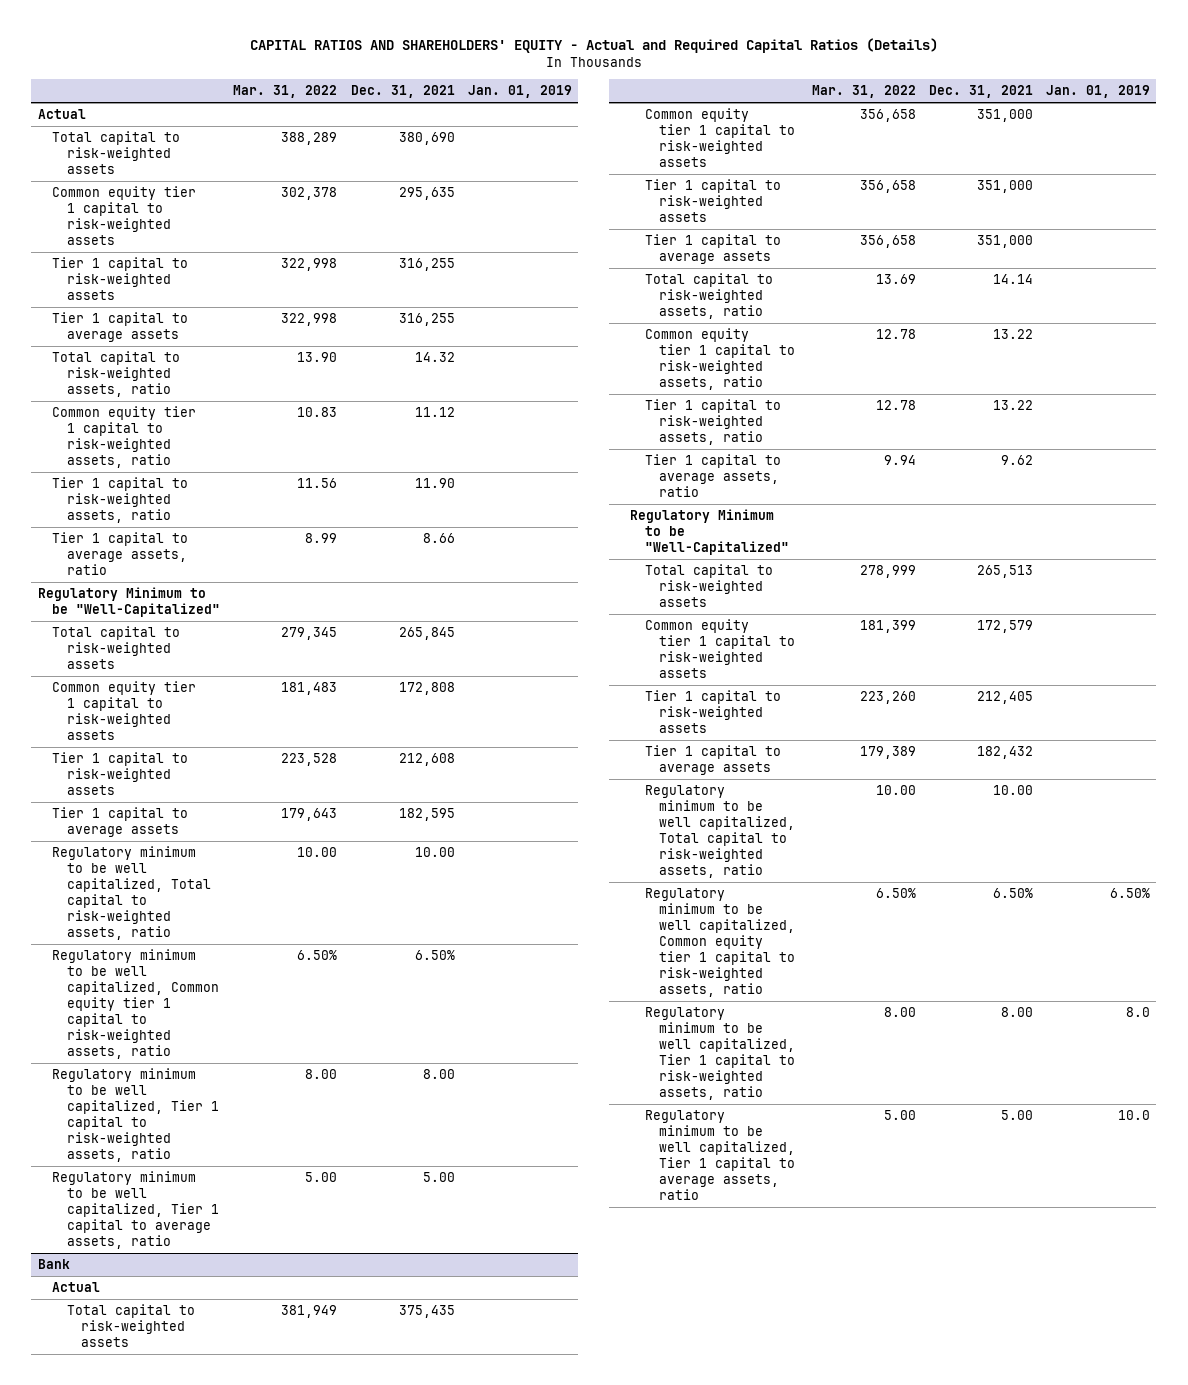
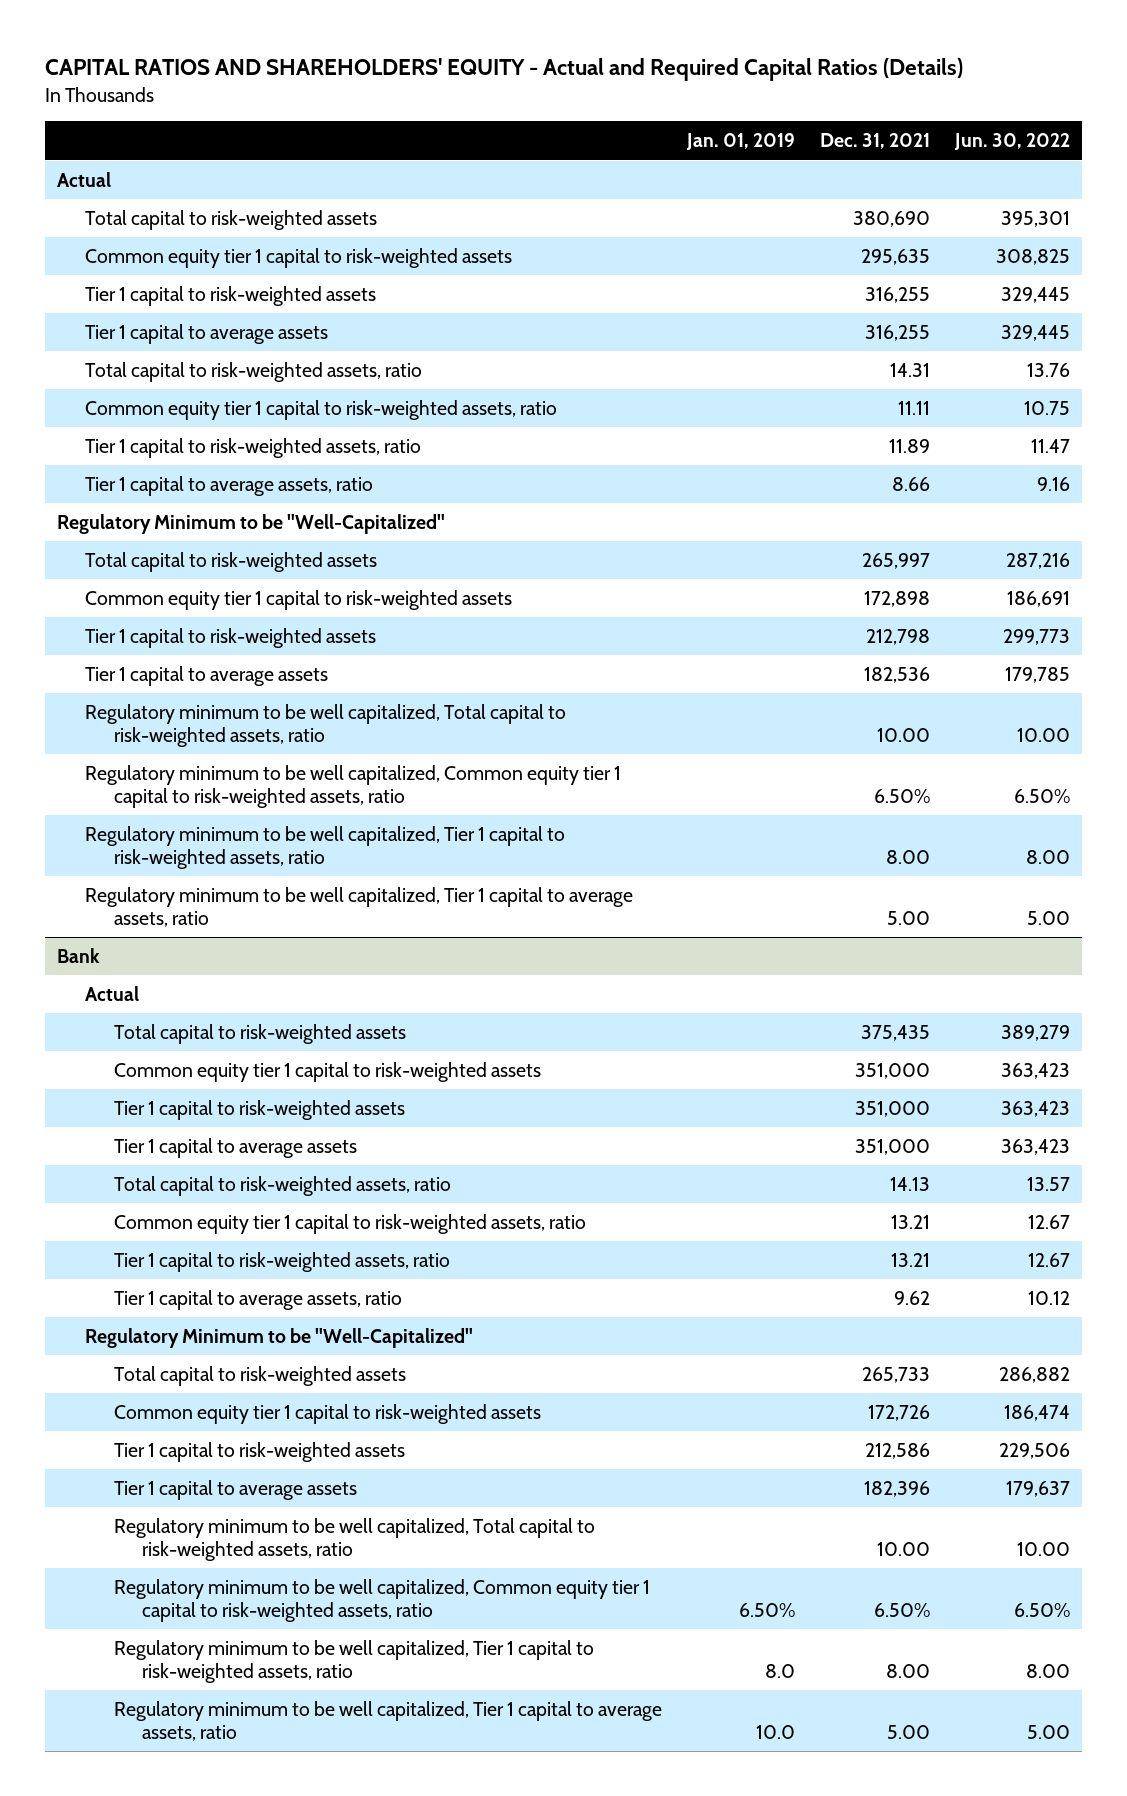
- | Mar. 31, 2022 | Dec. 31, 2021 | Jan. 01, 2019
+ | Jan. 01, 2019 | Dec. 31, 2021 | Jun. 30, 2022
- Total capital to risk-weighted assets, ratio | 13.90 | 14.32 |
- Common equity tier 1 capital to risk-weighted assets, ratio | 10.83 | 11.12 |
- Tier 1 capital to risk-weighted assets, ratio | 11.56 | 11.90 |
+ Total capital to risk-weighted assets, ratio | | 14.31 | 13.76
+ Common equity tier 1 capital to risk-weighted assets, ratio | | 11.11 | 10.75
+ Tier 1 capital to risk-weighted assets, ratio | | 11.89 | 11.47
- Total capital to risk-weighted assets | 279,345 | 265,845 |
- Common equity tier 1 capital to risk-weighted assets | 181,483 | 172,808 |
- Tier 1 capital to risk-weighted assets | 223,528 | 212,608 |
- Tier 1 capital to average assets | 179,643 | 182,595 |
+ Total capital to risk-weighted assets | | 265,997 | 287,216
+ Common equity tier 1 capital to risk-weighted assets | | 172,898 | 186,691
+ Tier 1 capital to risk-weighted assets | | 212,798 | 299,773
+ Tier 1 capital to average assets | | 182,536 | 179,785
@ Bank
- Total capital to risk-weighted assets, ratio | 13.69 | 14.14 |
- Common equity tier 1 capital to risk-weighted assets, ratio | 12.78 | 13.22 |
- Tier 1 capital to risk-weighted assets, ratio | 12.78 | 13.22 |
+ Total capital to risk-weighted assets, ratio | | 14.13 | 13.57
+ Common equity tier 1 capital to risk-weighted assets, ratio | | 13.21 | 12.67
+ Tier 1 capital to risk-weighted assets, ratio | | 13.21 | 12.67
- Total capital to risk-weighted assets | 278,999 | 265,513 |
- Common equity tier 1 capital to risk-weighted assets | 181,399 | 172,579 |
- Tier 1 capital to risk-weighted assets | 223,260 | 212,405 |
- Tier 1 capital to average assets | 179,389 | 182,432 |
+ Total capital to risk-weighted assets | | 265,733 | 286,882
+ Common equity tier 1 capital to risk-weighted assets | | 172,726 | 186,474
+ Tier 1 capital to risk-weighted assets | | 212,586 | 229,506
+ Tier 1 capital to average assets | | 182,396 | 179,637

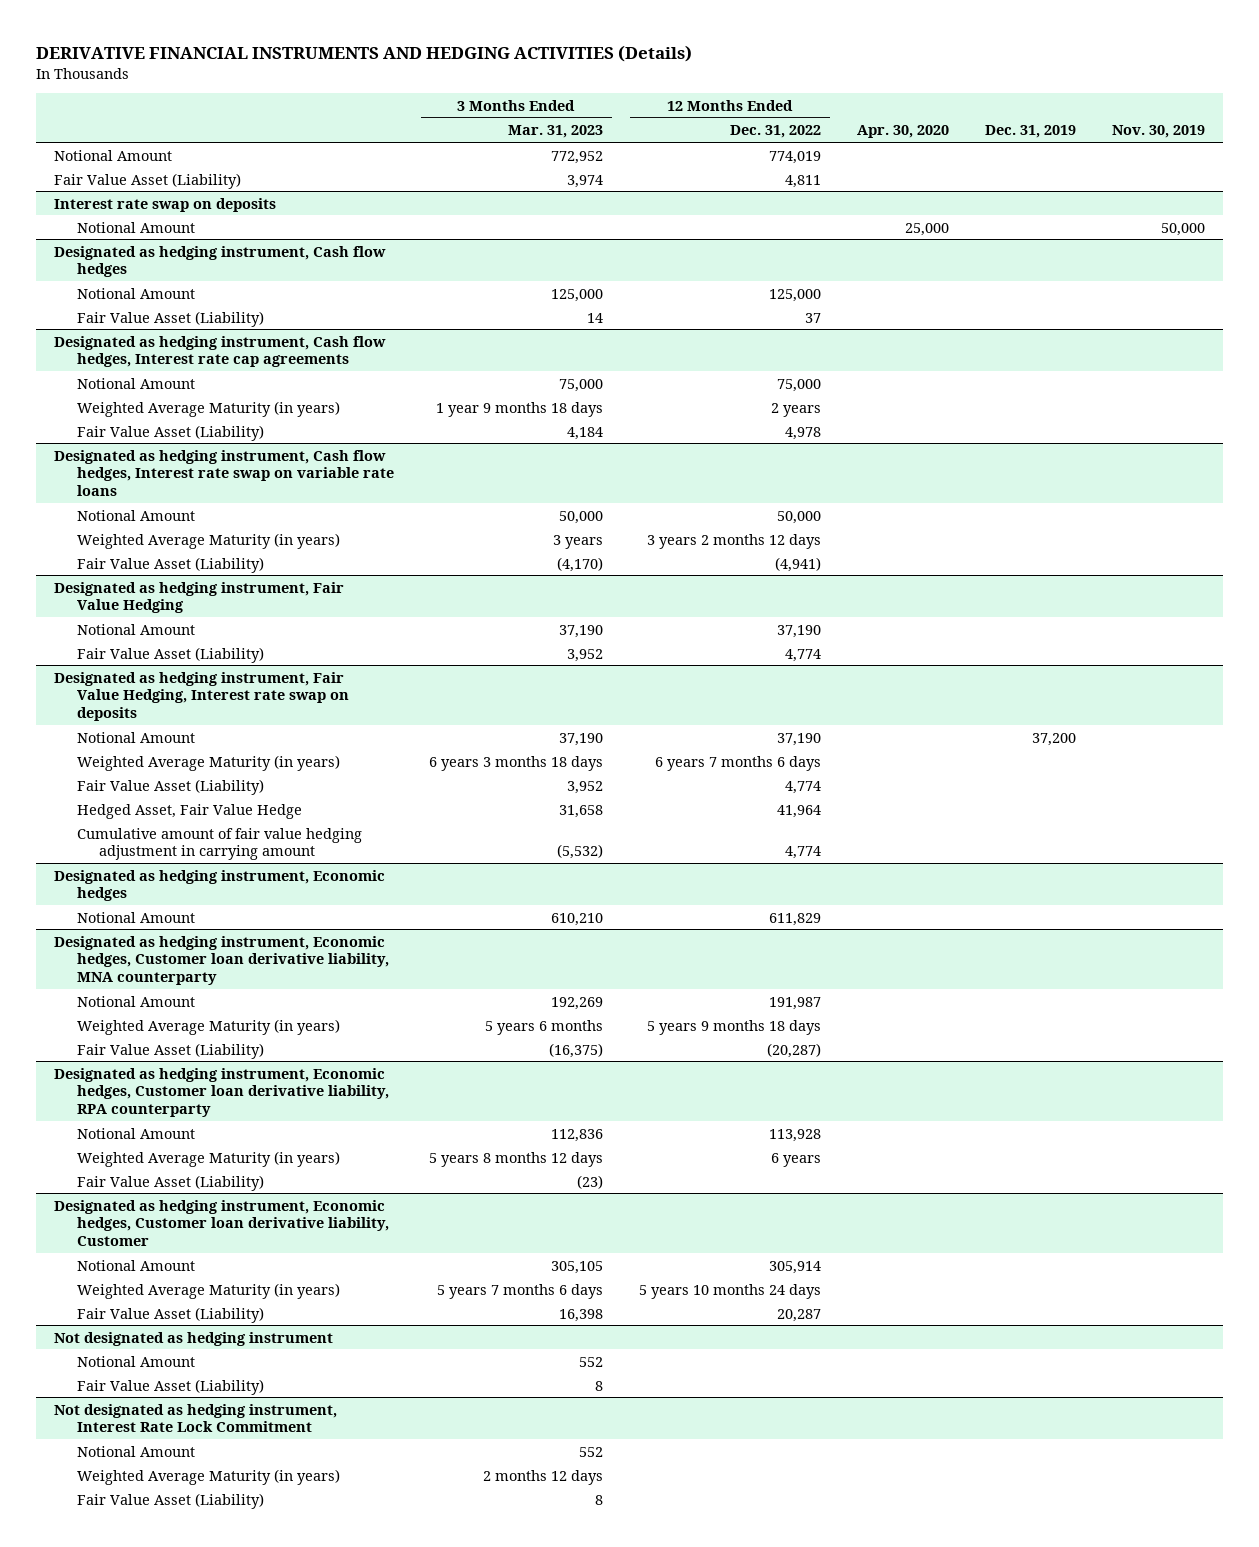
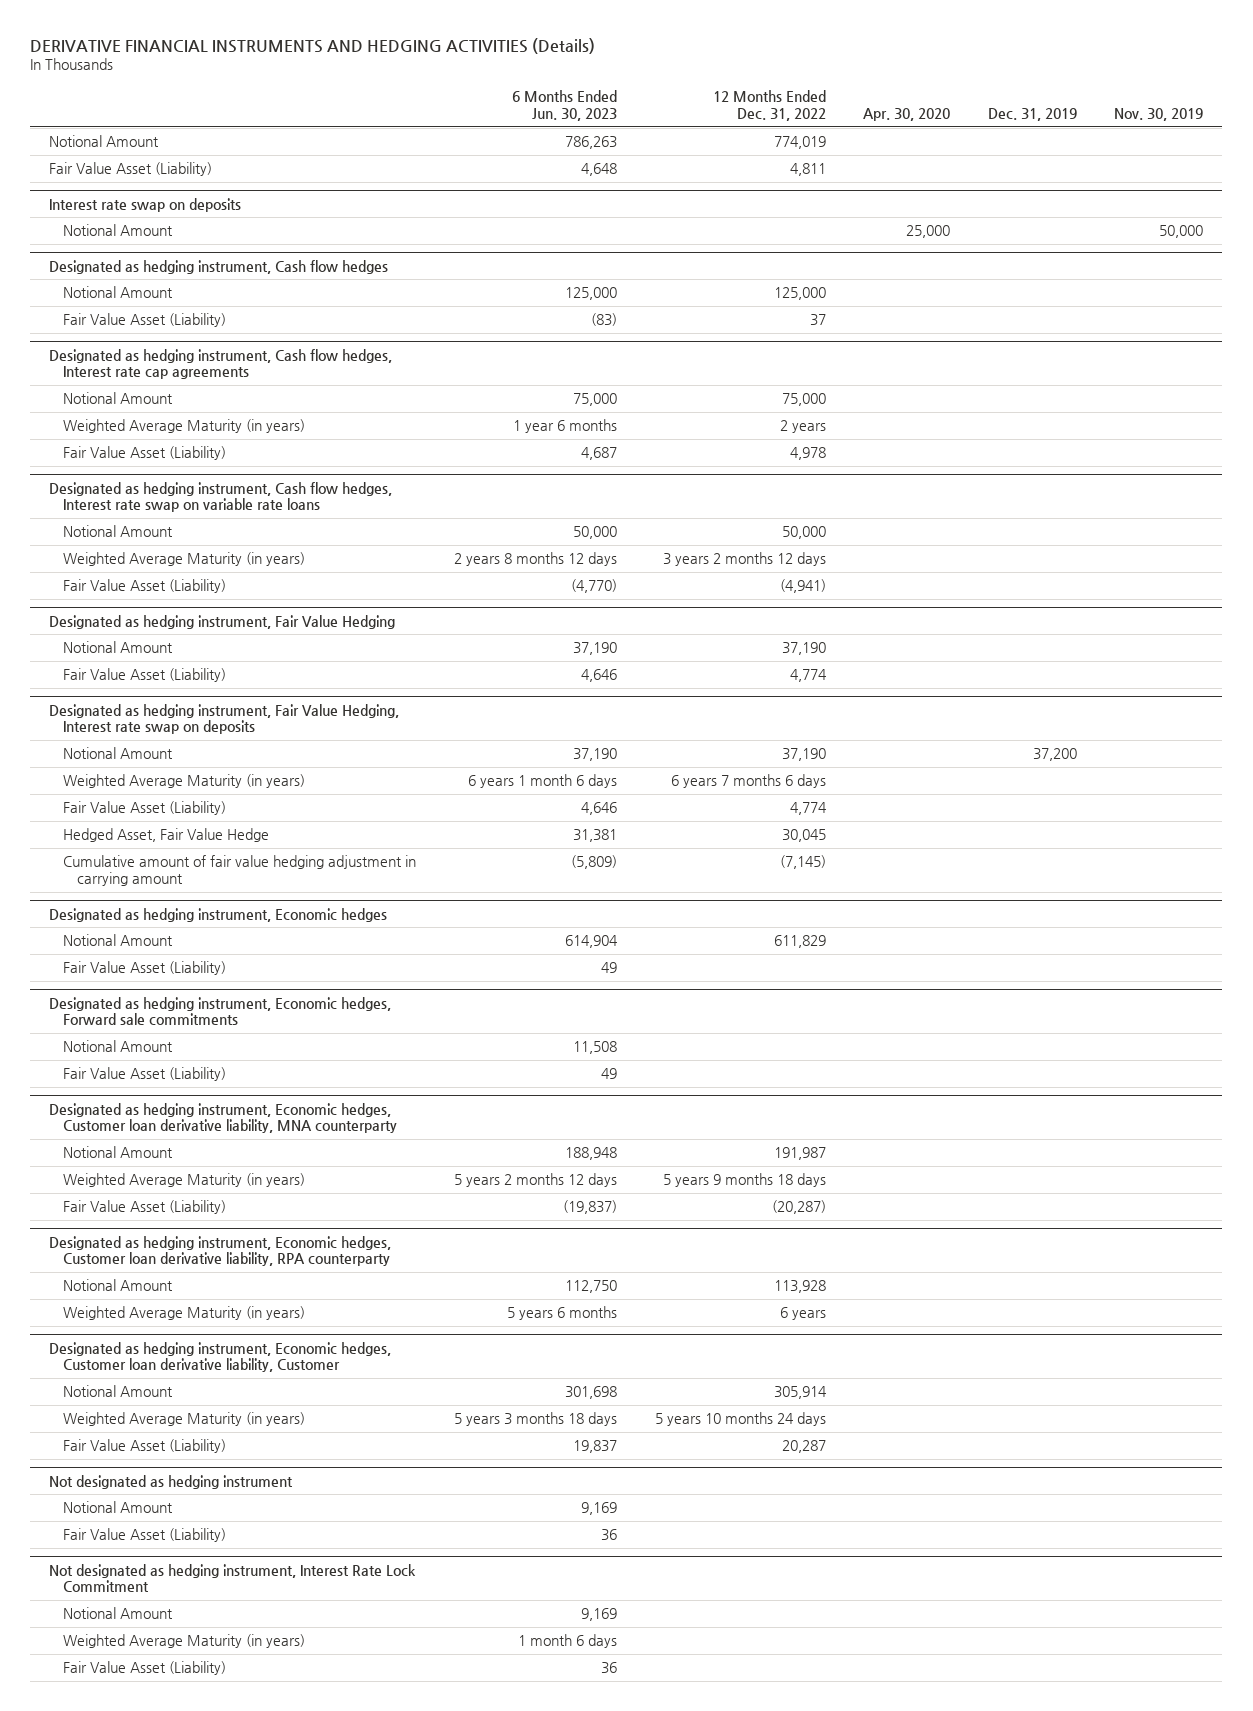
- | 3 Months Ended Mar. 31, 2023 | 12 Months Ended Dec. 31, 2022 | Apr. 30, 2020 | Dec. 31, 2019 | Nov. 30, 2019
+ | 6 Months Ended Jun. 30, 2023 | 12 Months Ended Dec. 31, 2022 | Apr. 30, 2020 | Dec. 31, 2019 | Nov. 30, 2019
@ Designated as hedging instrument, Fair Value Hedging, Interest rate swap on deposits
- Hedged Asset, Fair Value Hedge | 31,658 | 41,964 | | |
- Cumulative amount of fair value hedging adjustment in carrying amount | (5,532) | 4,774 | | |
+ Hedged Asset, Fair Value Hedge | 31,381 | 30,045 | | |
+ Cumulative amount of fair value hedging adjustment in carrying amount | (5,809) | (7,145) | | |
@ Designated as hedging instrument, Economic hedges
+ Fair Value Asset (Liability) | 49 | | | |
+ Designated as hedging instrument, Economic hedges, Forward sale commitments
+ Notional Amount | 11,508 | | | |
+ Fair Value Asset (Liability) | 49 | | | |
@ Designated as hedging instrument, Economic hedges, Customer loan derivative liability, RPA counterparty
- Fair Value Asset (Liability) | (23) | | | |

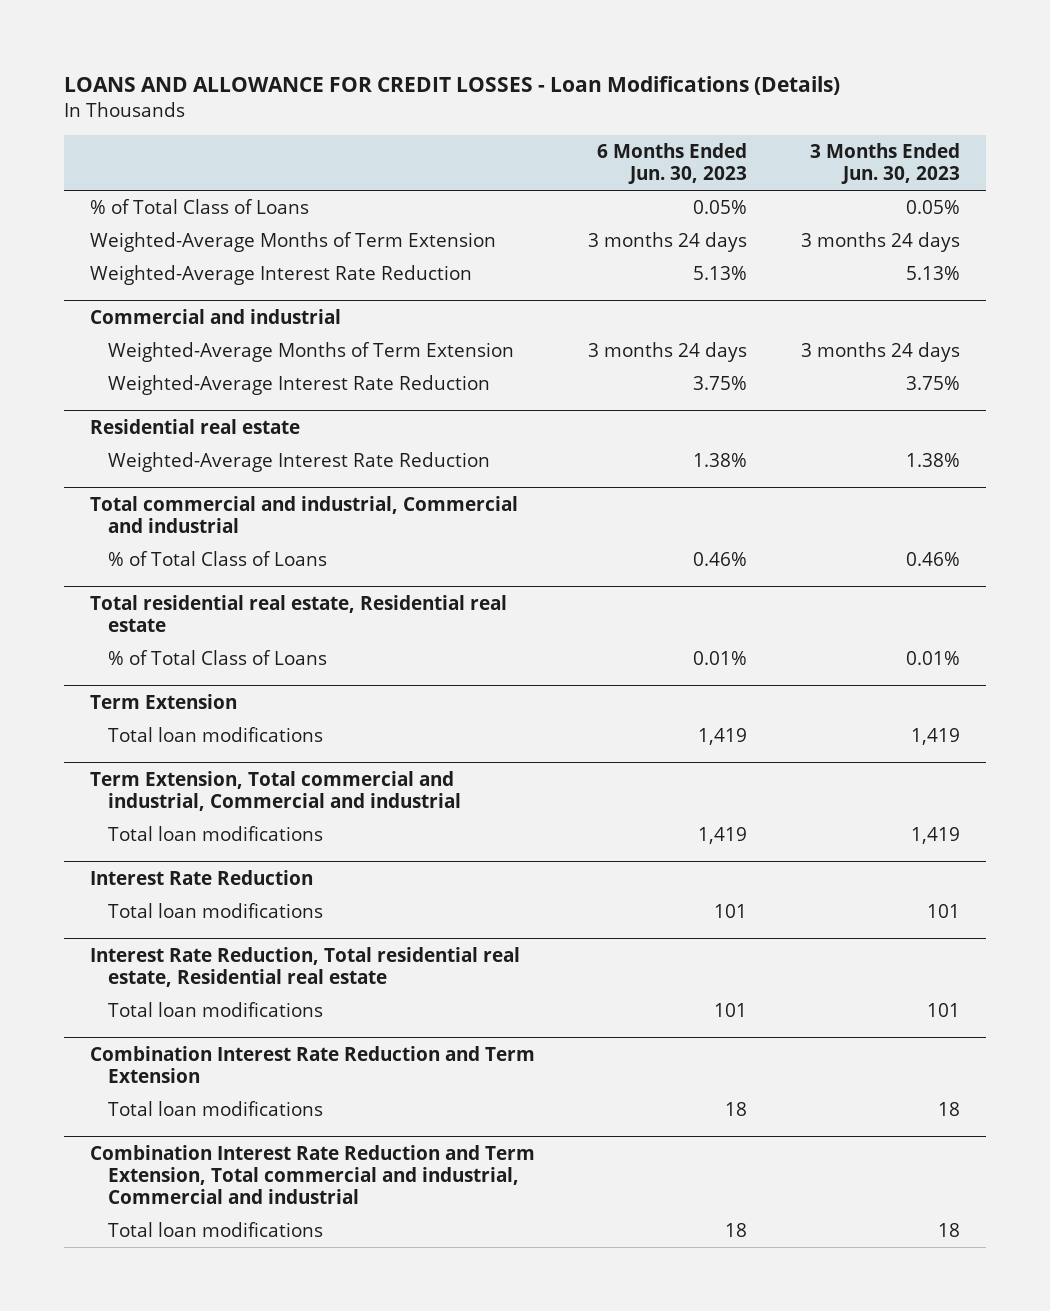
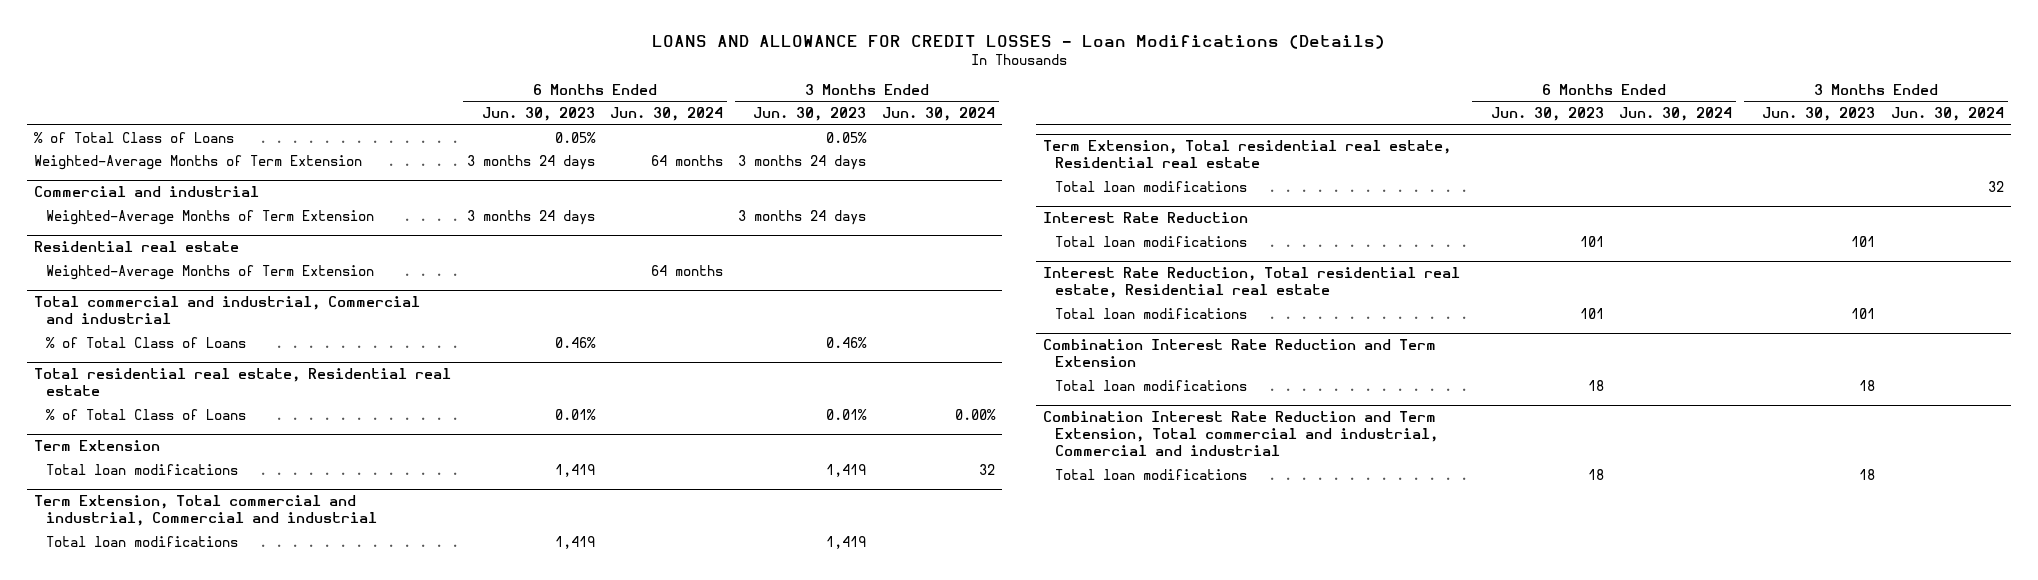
- | 6 Months Ended Jun. 30, 2023 | 3 Months Ended Jun. 30, 2023
+ | 6 Months Ended Jun. 30, 2023 | 6 Months Ended Jun. 30, 2024 | 3 Months Ended Jun. 30, 2023 | 3 Months Ended Jun. 30, 2024
- Weighted-Average Interest Rate Reduction | 5.13% | 5.13%
@ Commercial and industrial
- Weighted-Average Interest Rate Reduction | 3.75% | 3.75%
@ Residential real estate
- Weighted-Average Interest Rate Reduction | 1.38% | 1.38%
+ Weighted-Average Months of Term Extension | | 64 months | |
+ Term Extension, Total residential real estate, Residential real estate
+ Total loan modifications | | | | 32

